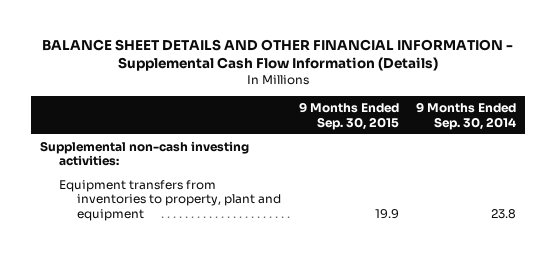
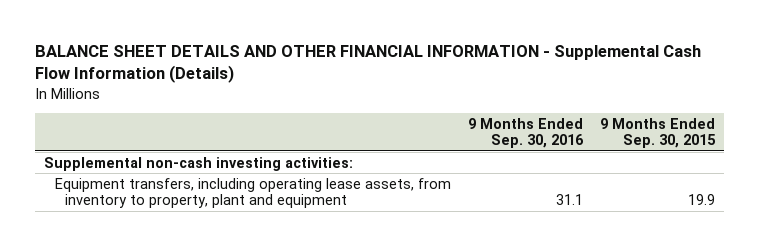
- | 9 Months Ended Sep. 30, 2015 | 9 Months Ended Sep. 30, 2014
+ | 9 Months Ended Sep. 30, 2016 | 9 Months Ended Sep. 30, 2015
- Equipment transfers from inventories to property, plant and equipment | 19.9 | 23.8
+ Equipment transfers, including operating lease assets, from inventory to property, plant and equipment | 31.1 | 19.9

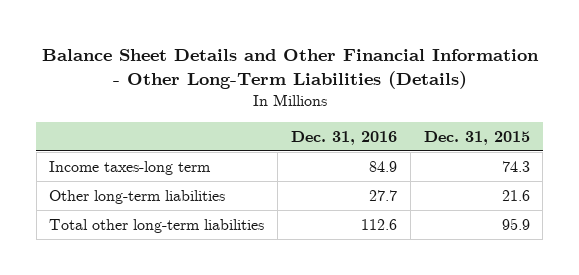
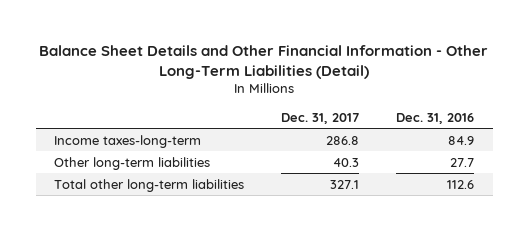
- Balance Sheet Details and Other Financial Information - Other Long-Term Liabilities (Details)
+ Balance Sheet Details and Other Financial Information - Other Long-Term Liabilities (Detail)
- | Dec. 31, 2016 | Dec. 31, 2015
+ | Dec. 31, 2017 | Dec. 31, 2016
- Income taxes-long term | 84.9 | 74.3
+ Income taxes-long-term | 286.8 | 84.9

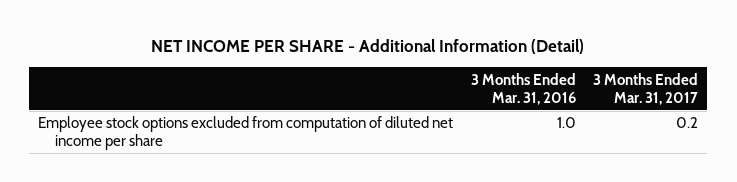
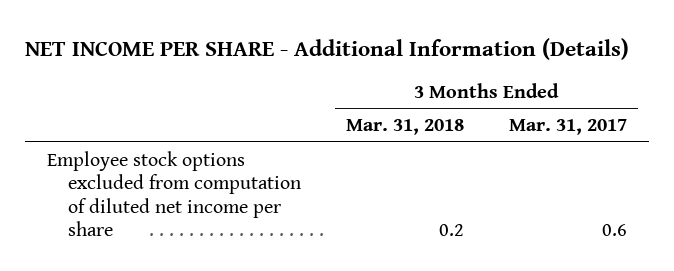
- NET INCOME PER SHARE - Additional Information (Detail)
+ NET INCOME PER SHARE - Additional Information (Details)
- | 3 Months Ended Mar. 31, 2016 | 3 Months Ended Mar. 31, 2017
+ | 3 Months Ended Mar. 31, 2018 | 3 Months Ended Mar. 31, 2017
- Employee stock options excluded from computation of diluted net income per share | 1.0 | 0.2
+ Employee stock options excluded from computation of diluted net income per share | 0.2 | 0.6

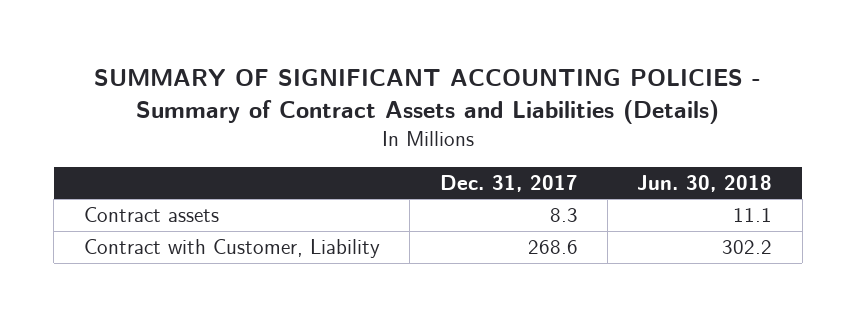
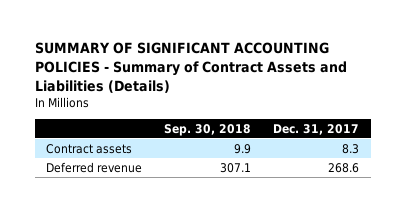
- | Dec. 31, 2017 | Jun. 30, 2018
+ | Sep. 30, 2018 | Dec. 31, 2017
- Contract with Customer, Liability | 268.6 | 302.2
+ Deferred revenue | 307.1 | 268.6

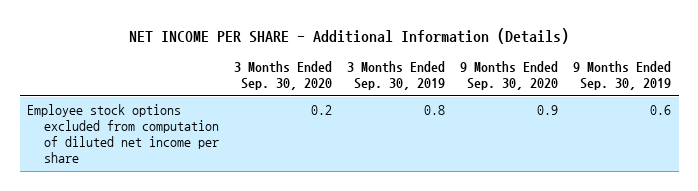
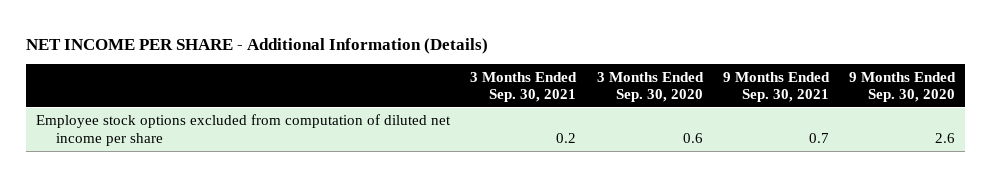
- | 3 Months Ended Sep. 30, 2020 | 3 Months Ended Sep. 30, 2019 | 9 Months Ended Sep. 30, 2020 | 9 Months Ended Sep. 30, 2019
+ | 3 Months Ended Sep. 30, 2021 | 3 Months Ended Sep. 30, 2020 | 9 Months Ended Sep. 30, 2021 | 9 Months Ended Sep. 30, 2020
- Employee stock options excluded from computation of diluted net income per share | 0.2 | 0.8 | 0.9 | 0.6
+ Employee stock options excluded from computation of diluted net income per share | 0.2 | 0.6 | 0.7 | 2.6

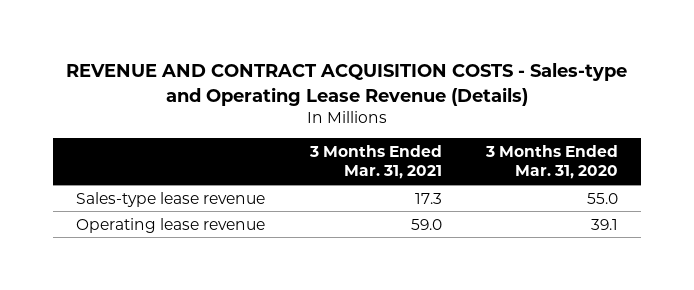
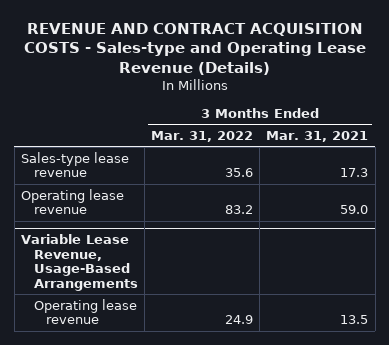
- | 3 Months Ended Mar. 31, 2021 | 3 Months Ended Mar. 31, 2020
+ | 3 Months Ended Mar. 31, 2022 | 3 Months Ended Mar. 31, 2021
+ Variable Lease Revenue, Usage-Based Arrangements
+ Operating lease revenue | 24.9 | 13.5

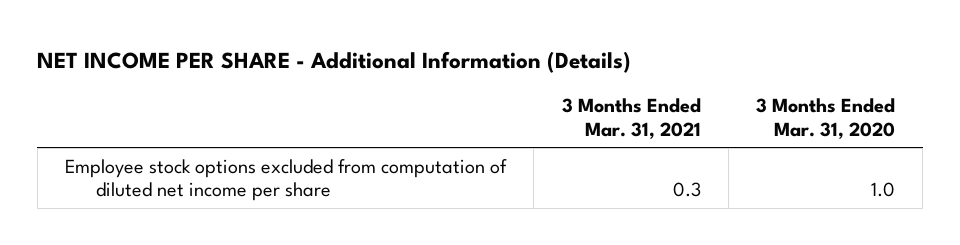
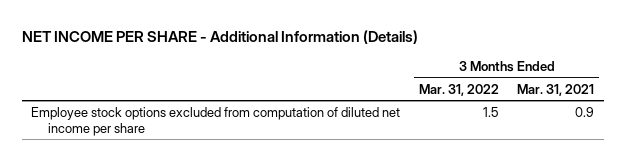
- | 3 Months Ended Mar. 31, 2021 | 3 Months Ended Mar. 31, 2020
+ | 3 Months Ended Mar. 31, 2022 | 3 Months Ended Mar. 31, 2021
- Employee stock options excluded from computation of diluted net income per share | 0.3 | 1.0
+ Employee stock options excluded from computation of diluted net income per share | 1.5 | 0.9

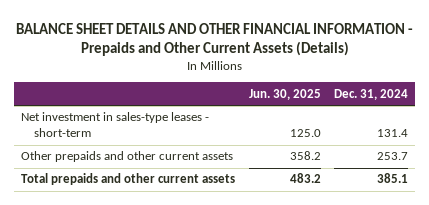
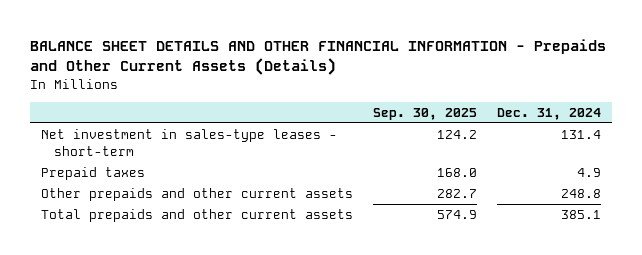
- | Jun. 30, 2025 | Dec. 31, 2024
+ | Sep. 30, 2025 | Dec. 31, 2024
- Other prepaids and other current assets | 358.2 | 253.7
+ Prepaid taxes | 168.0 | 4.9
+ Other prepaids and other current assets | 282.7 | 248.8

